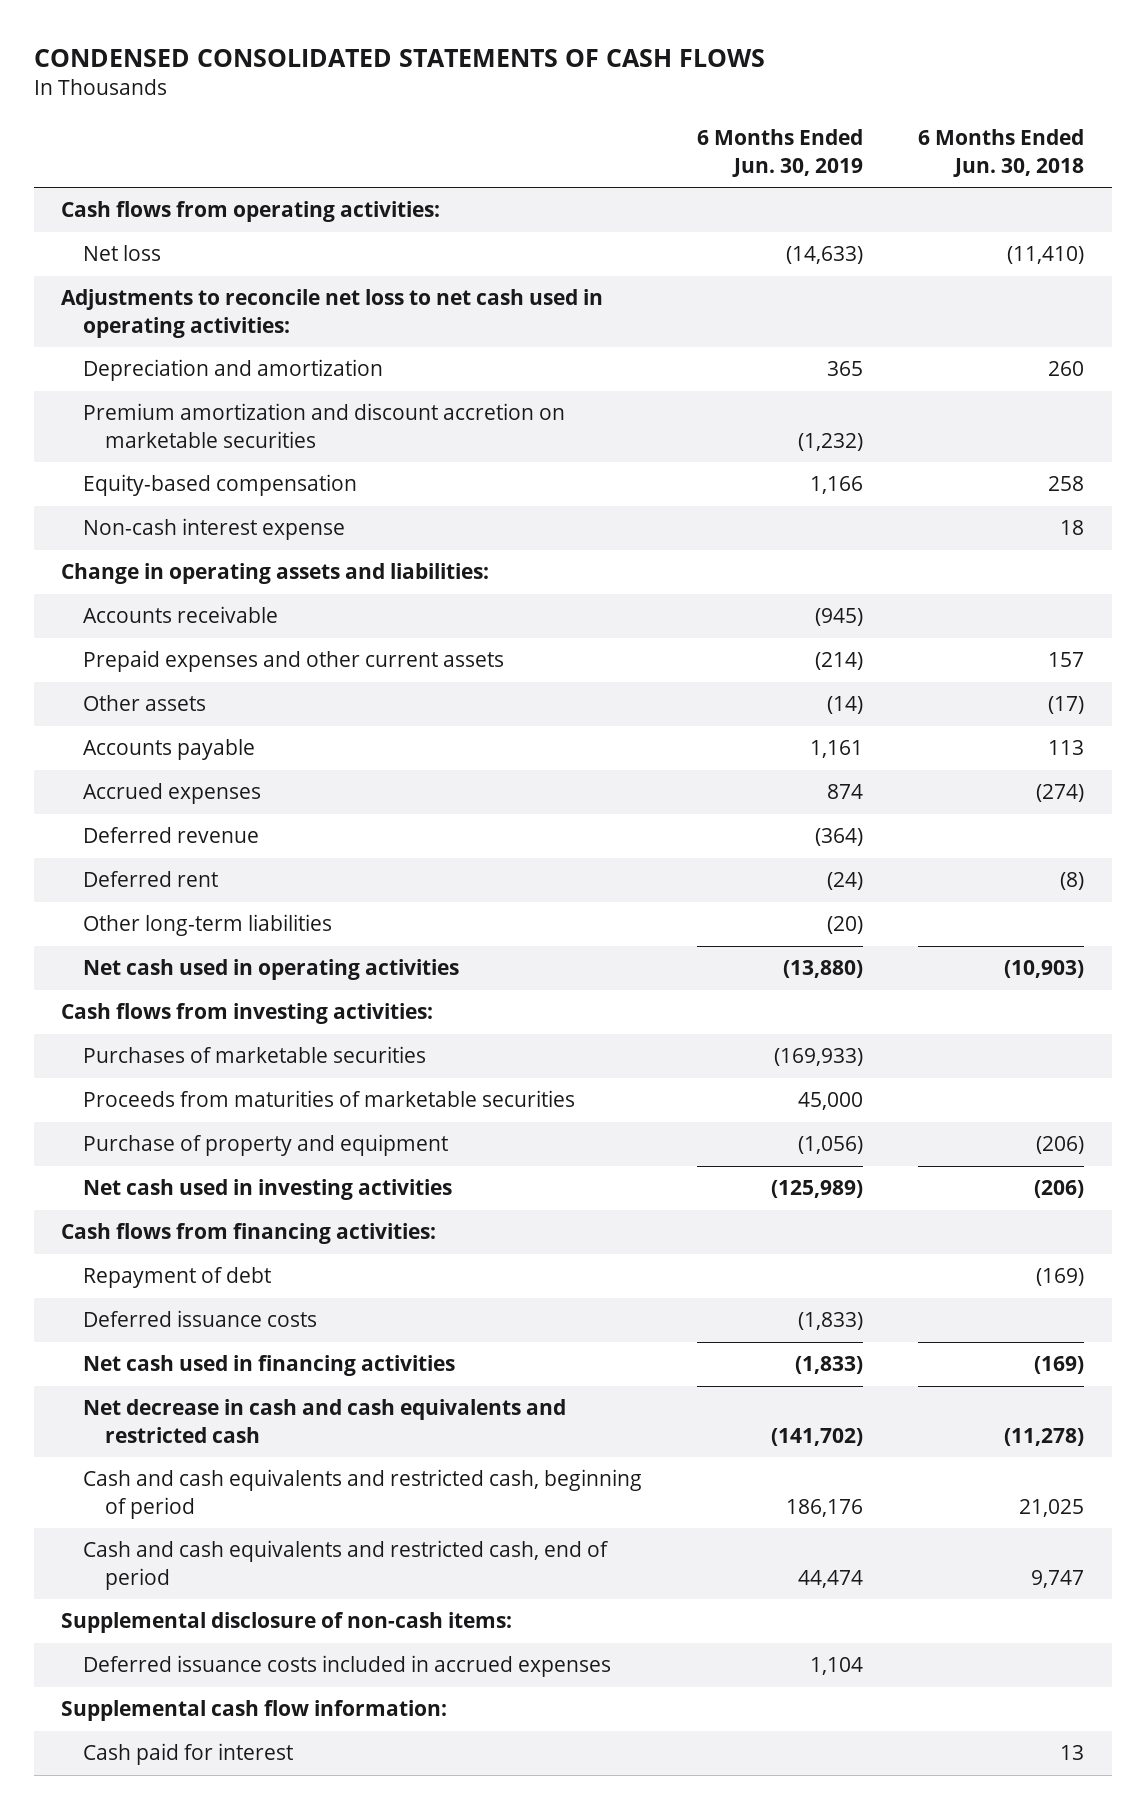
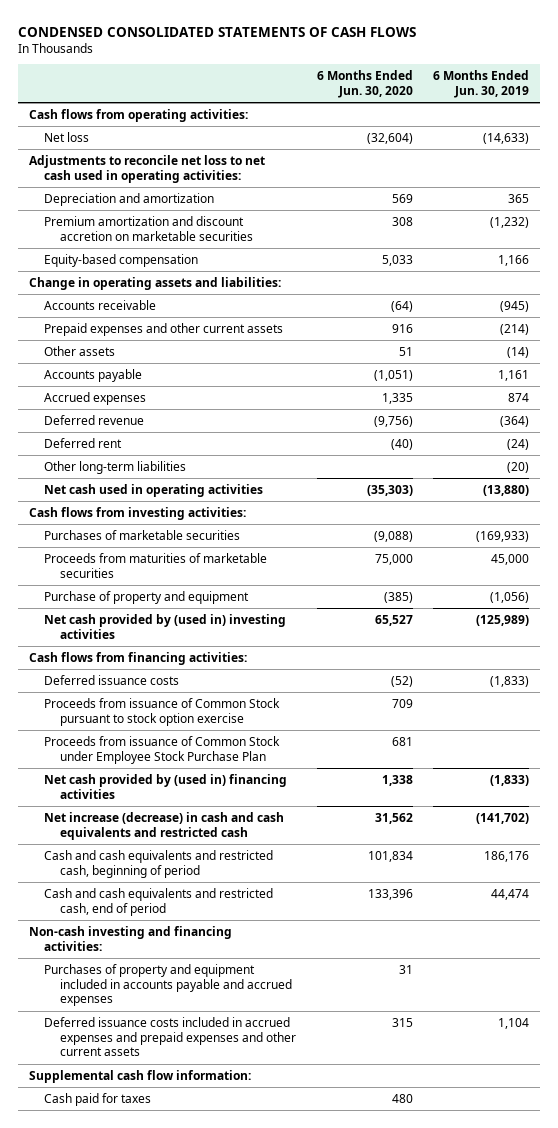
- | 6 Months Ended Jun. 30, 2019 | 6 Months Ended Jun. 30, 2018
+ | 6 Months Ended Jun. 30, 2020 | 6 Months Ended Jun. 30, 2019
- Non-cash interest expense | | 18
- Net cash used in investing activities | (125,989) | (206)
+ Net cash provided by (used in) investing activities | 65,527 | (125,989)
- Repayment of debt | | (169)
- Net cash used in financing activities | (1,833) | (169)
- Net decrease in cash and cash equivalents and restricted cash | (141,702) | (11,278)
+ Proceeds from issuance of Common Stock pursuant to stock option exercise | 709 |
+ Proceeds from issuance of Common Stock under Employee Stock Purchase Plan | 681 |
+ Net cash provided by (used in) financing activities | 1,338 | (1,833)
+ Net increase (decrease) in cash and cash equivalents and restricted cash | 31,562 | (141,702)
- Supplemental disclosure of non-cash items:
- Deferred issuance costs included in accrued expenses | 1,104 |
+ Non-cash investing and financing activities:
+ Purchases of property and equipment included in accounts payable and accrued expenses | 31 |
+ Deferred issuance costs included in accrued expenses and prepaid expenses and other current assets | 315 | 1,104
- Cash paid for interest | | 13
+ Cash paid for taxes | 480 |

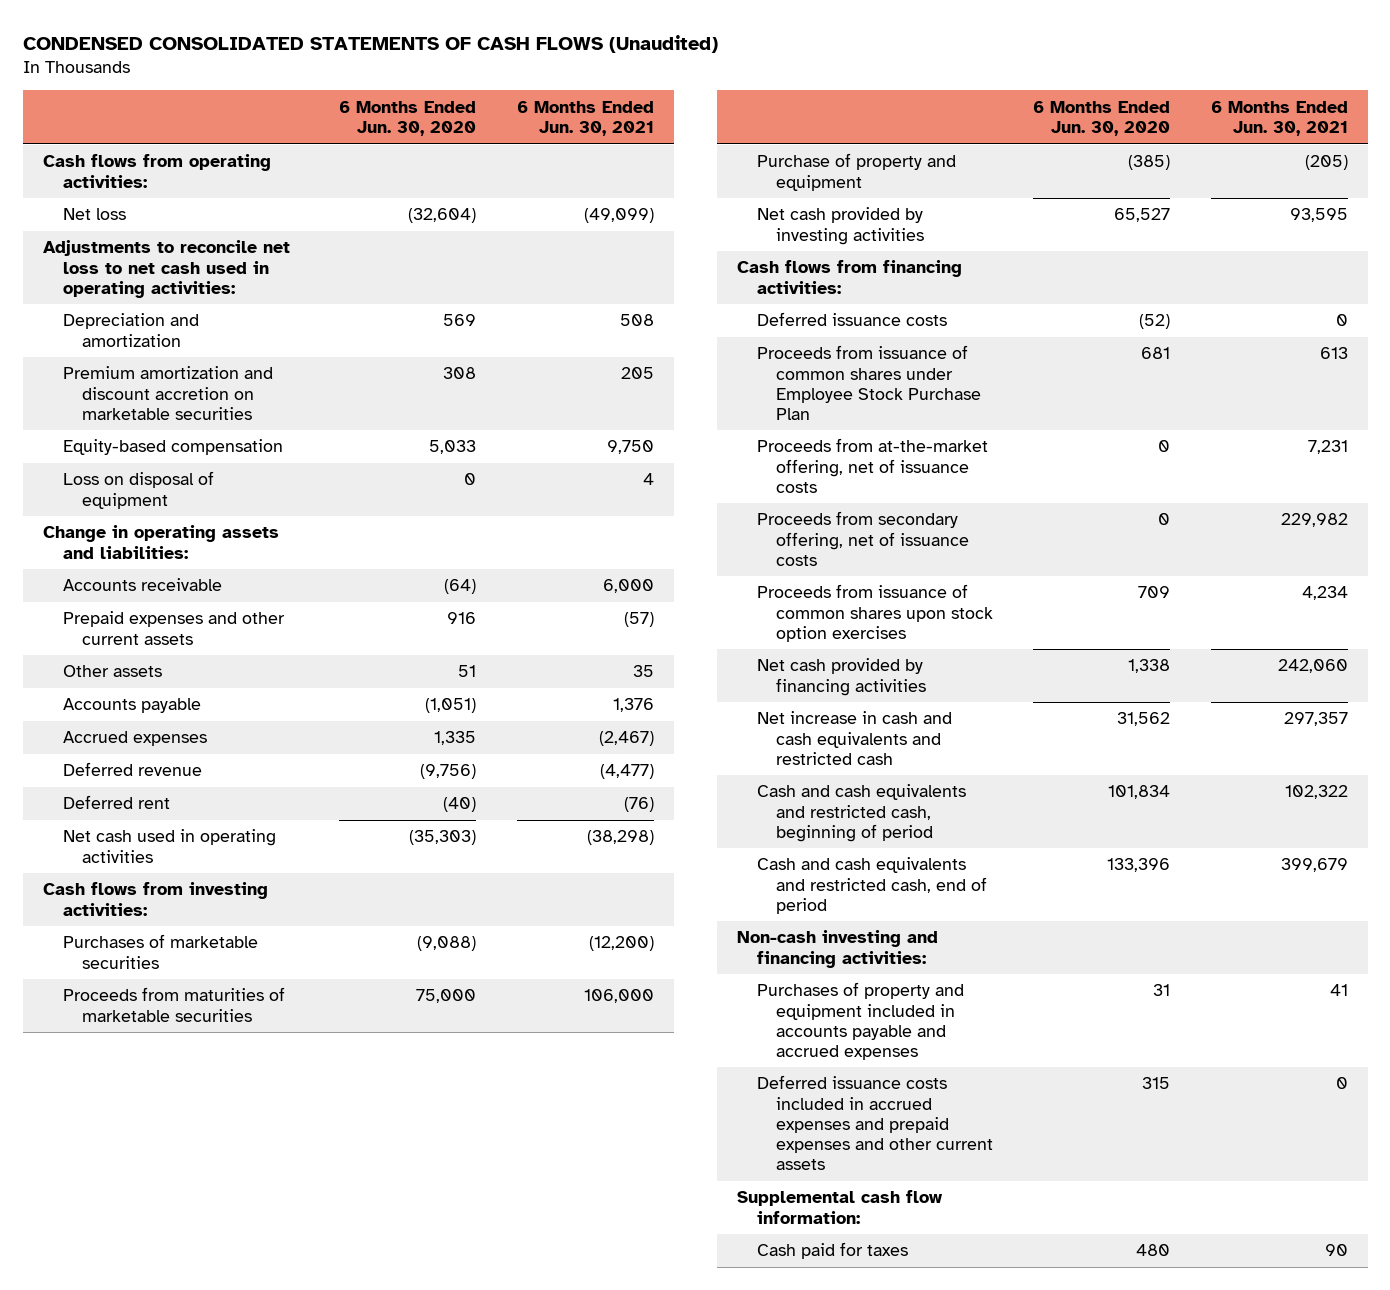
- CONDENSED CONSOLIDATED STATEMENTS OF CASH FLOWS
+ CONDENSED CONSOLIDATED STATEMENTS OF CASH FLOWS (Unaudited)
- | 6 Months Ended Jun. 30, 2020 | 6 Months Ended Jun. 30, 2019
+ | 6 Months Ended Jun. 30, 2020 | 6 Months Ended Jun. 30, 2021
+ Loss on disposal of equipment | 0 | 4
- Other long-term liabilities | | (20)
- Net cash provided by (used in) investing activities | 65,527 | (125,989)
+ Net cash provided by investing activities | 65,527 | 93,595
- Proceeds from issuance of Common Stock pursuant to stock option exercise | 709 |
- Proceeds from issuance of Common Stock under Employee Stock Purchase Plan | 681 |
- Net cash provided by (used in) financing activities | 1,338 | (1,833)
- Net increase (decrease) in cash and cash equivalents and restricted cash | 31,562 | (141,702)
+ Proceeds from issuance of common shares under Employee Stock Purchase Plan | 681 | 613
+ Proceeds from at-the-market offering, net of issuance costs | 0 | 7,231
+ Proceeds from secondary offering, net of issuance costs | 0 | 229,982
+ Proceeds from issuance of common shares upon stock option exercises | 709 | 4,234
+ Net cash provided by financing activities | 1,338 | 242,060
+ Net increase in cash and cash equivalents and restricted cash | 31,562 | 297,357

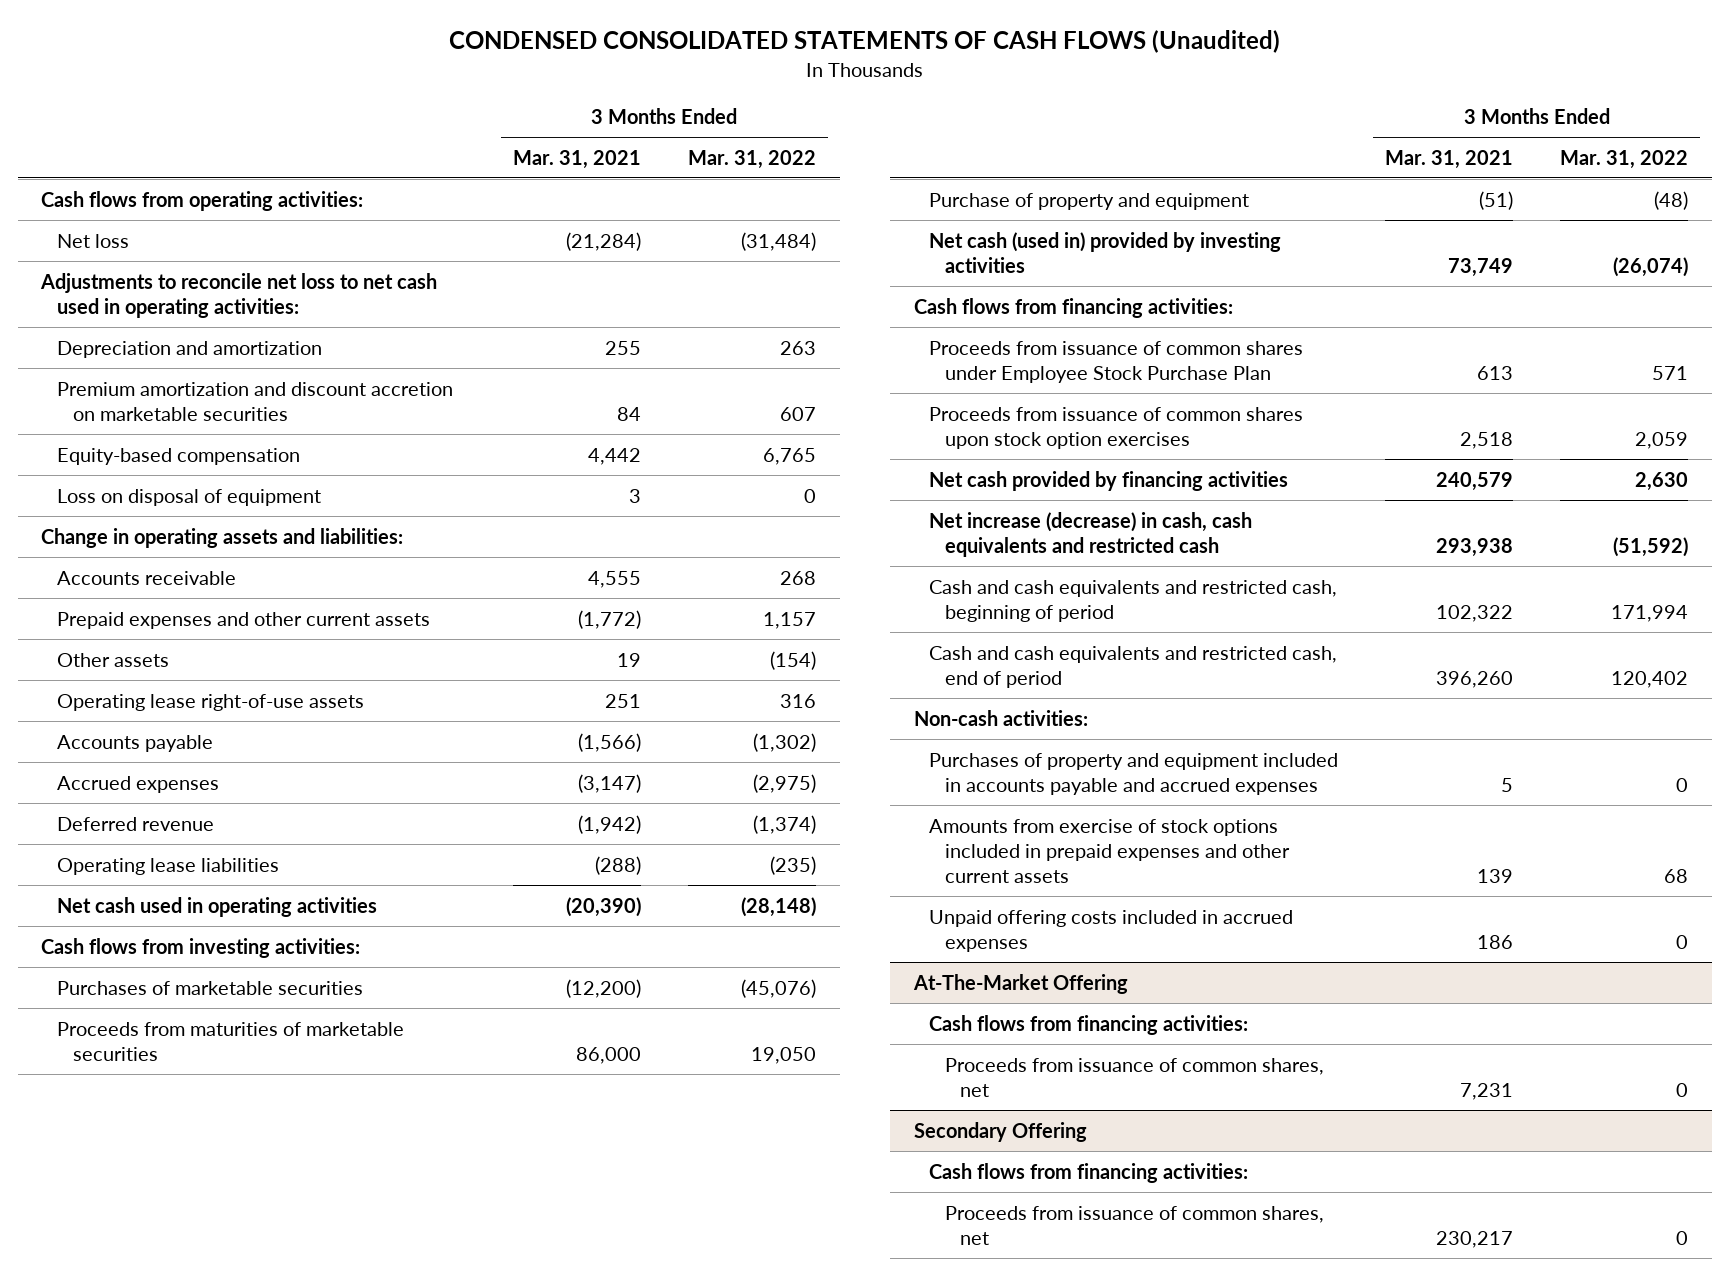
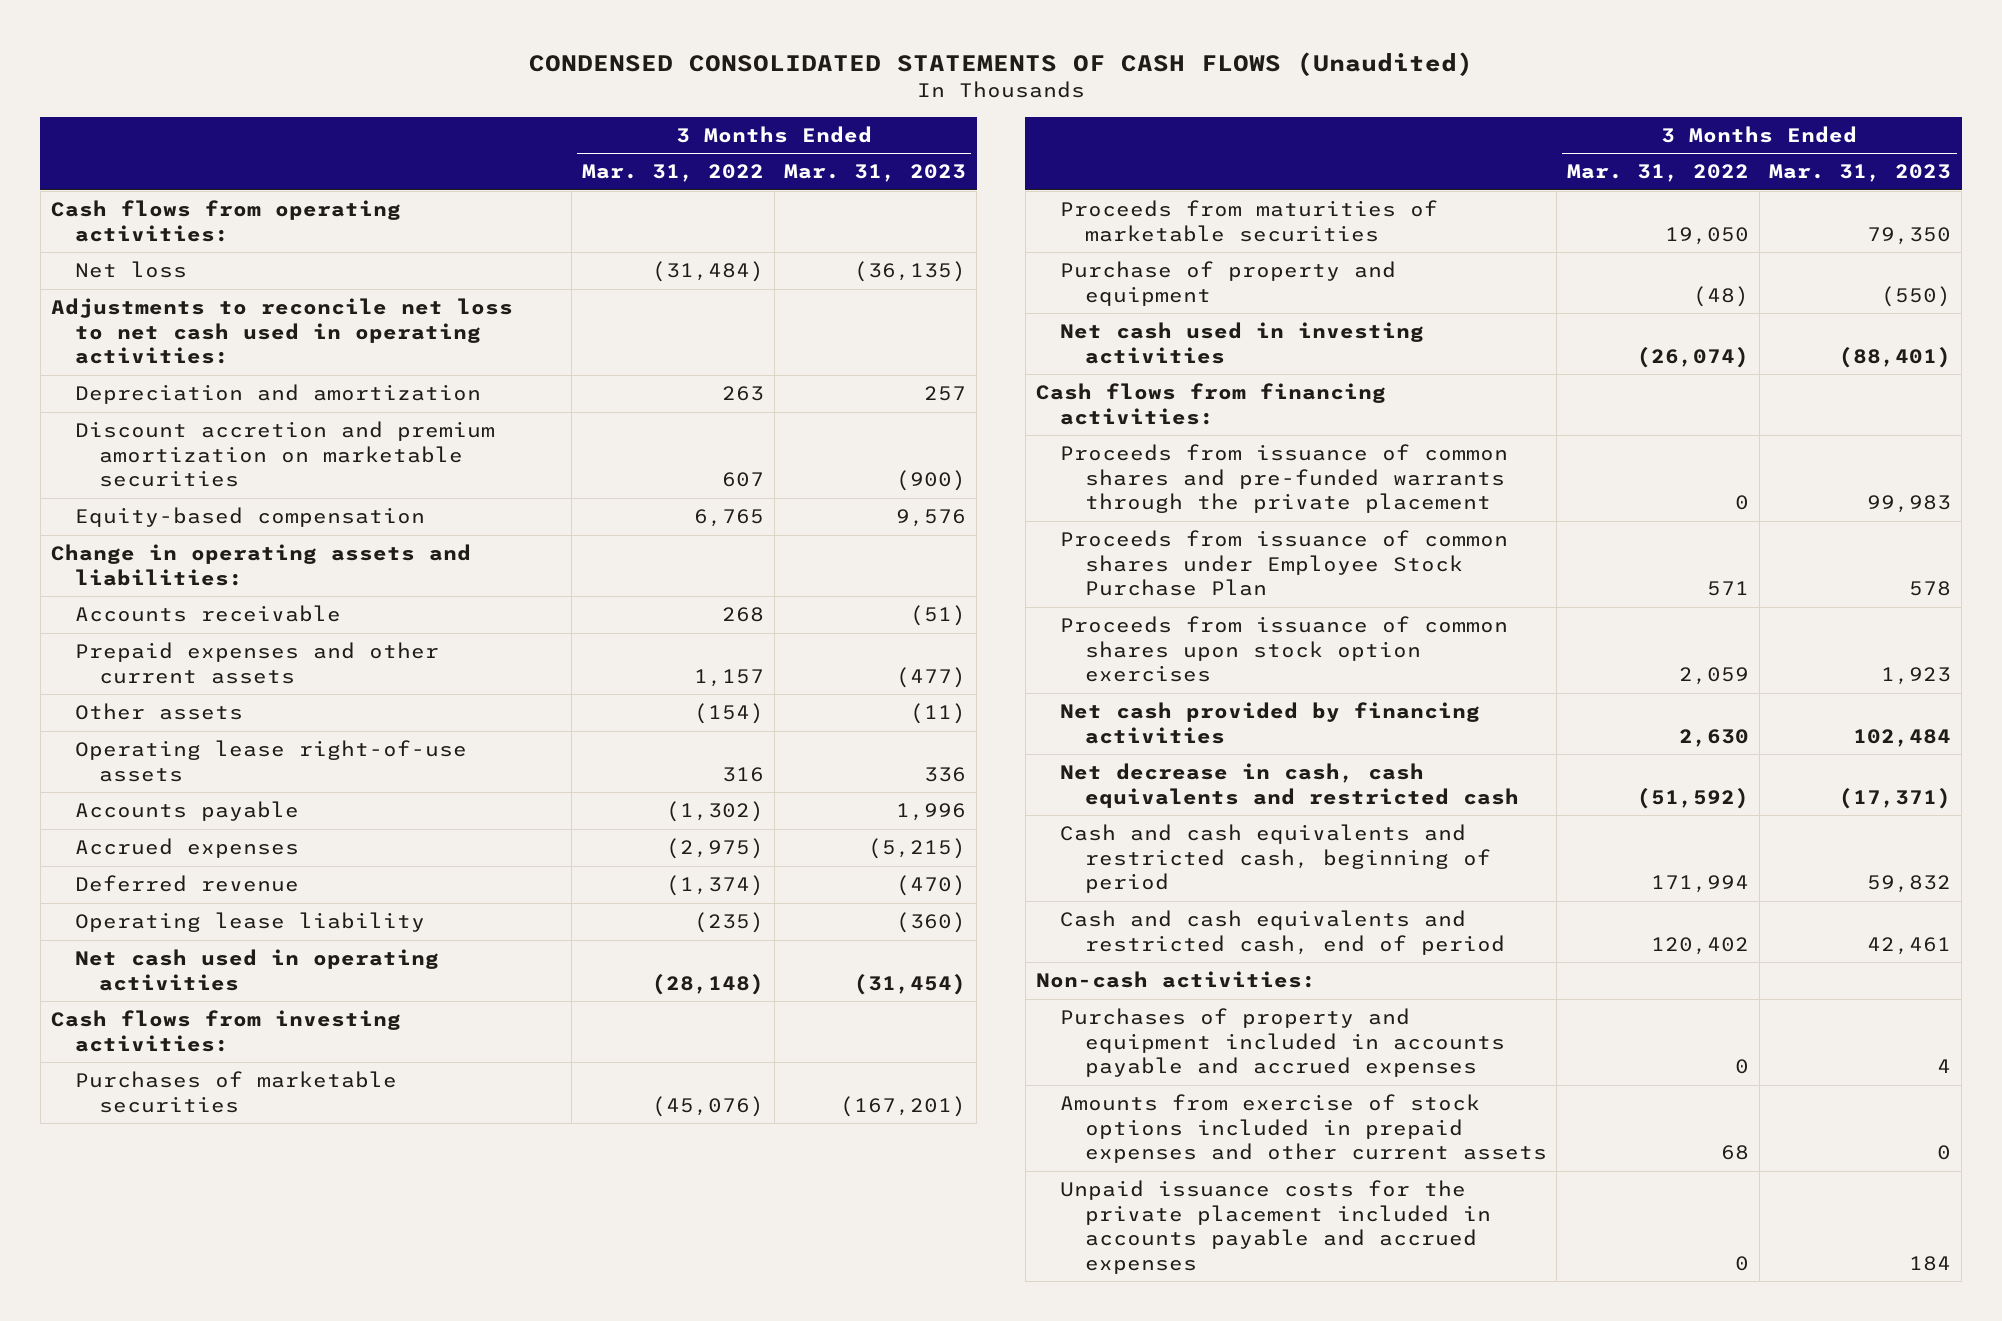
- | 3 Months Ended Mar. 31, 2021 | 3 Months Ended Mar. 31, 2022
+ | 3 Months Ended Mar. 31, 2022 | 3 Months Ended Mar. 31, 2023
- Premium amortization and discount accretion on marketable securities | 84 | 607
+ Discount accretion and premium amortization on marketable securities | 607 | (900)
- Loss on disposal of equipment | 3 | 0
- Operating lease liabilities | (288) | (235)
+ Operating lease liability | (235) | (360)
- Net cash (used in) provided by investing activities | 73,749 | (26,074)
+ Net cash used in investing activities | (26,074) | (88,401)
+ Proceeds from issuance of common shares and pre-funded warrants through the private placement | 0 | 99,983
- Net increase (decrease) in cash, cash equivalents and restricted cash | 293,938 | (51,592)
+ Net decrease in cash, cash equivalents and restricted cash | (51,592) | (17,371)
- Unpaid offering costs included in accrued expenses | 186 | 0
- At-The-Market Offering
- Cash flows from financing activities:
- Proceeds from issuance of common shares, net | 7,231 | 0
- Secondary Offering
- Cash flows from financing activities:
- Proceeds from issuance of common shares, net | 230,217 | 0
+ Unpaid issuance costs for the private placement included in accounts payable and accrued expenses | 0 | 184

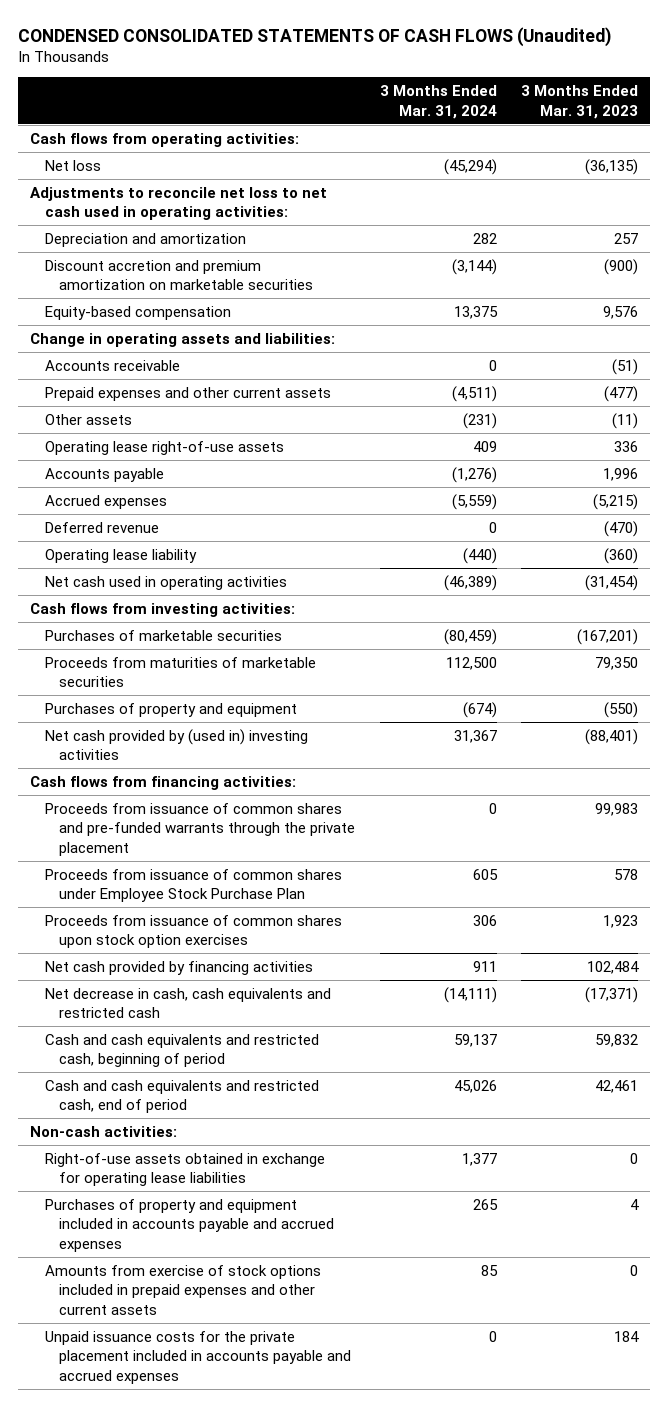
- | 3 Months Ended Mar. 31, 2022 | 3 Months Ended Mar. 31, 2023
+ | 3 Months Ended Mar. 31, 2024 | 3 Months Ended Mar. 31, 2023
- Purchase of property and equipment | (48) | (550)
- Net cash used in investing activities | (26,074) | (88,401)
+ Purchases of property and equipment | (674) | (550)
+ Net cash provided by (used in) investing activities | 31,367 | (88,401)
+ Right-of-use assets obtained in exchange for operating lease liabilities | 1,377 | 0

